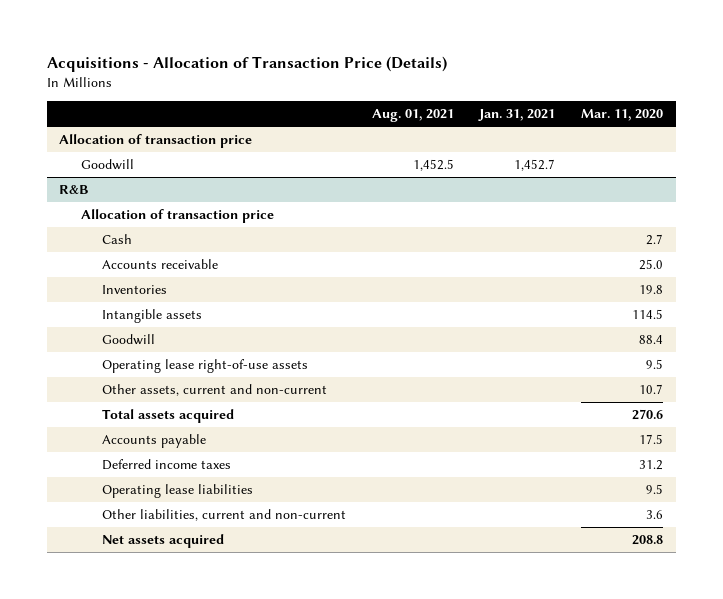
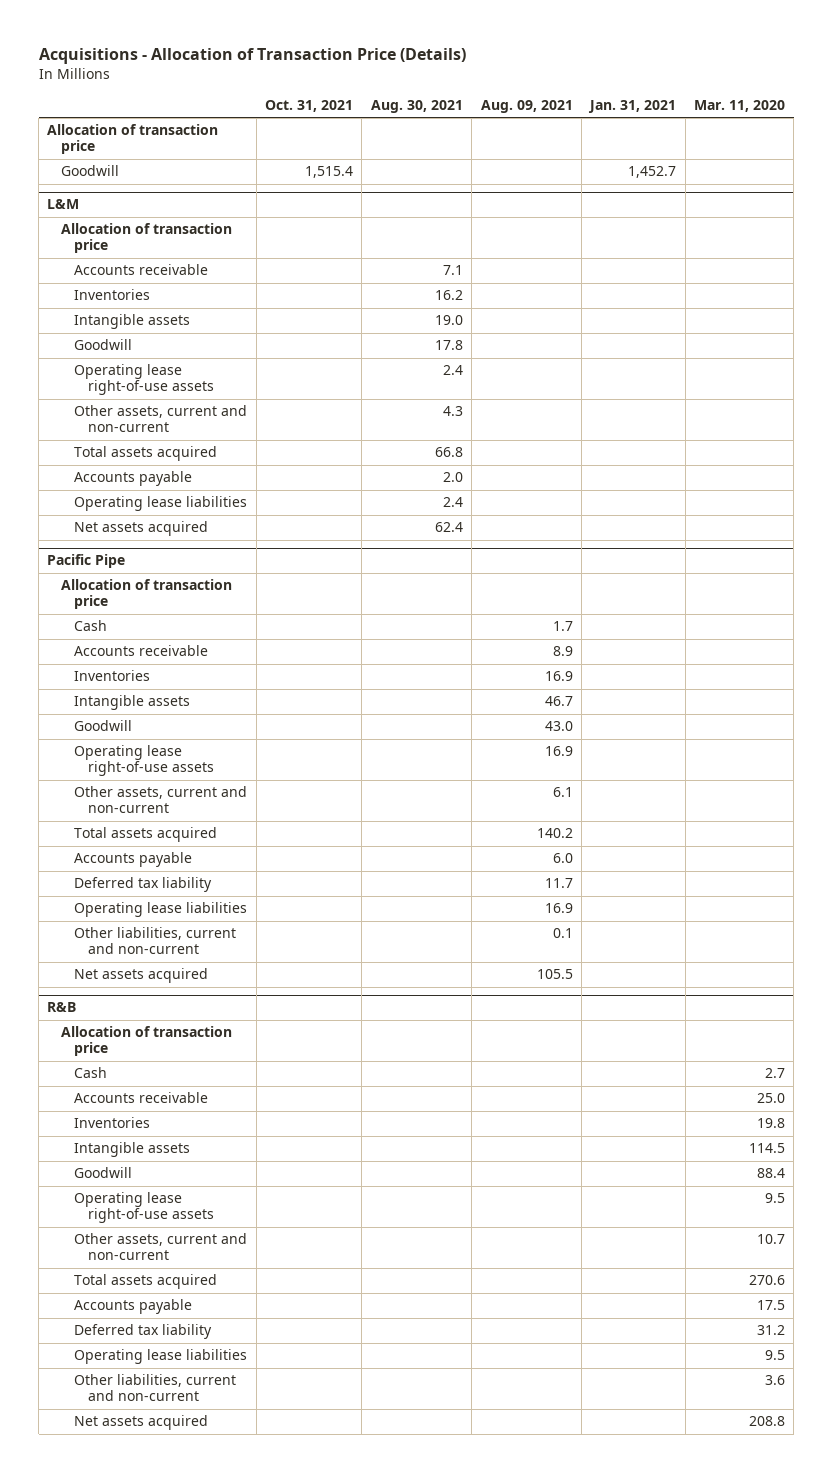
- | Aug. 01, 2021 | Jan. 31, 2021 | Mar. 11, 2020
+ | Oct. 31, 2021 | Aug. 30, 2021 | Aug. 09, 2021 | Jan. 31, 2021 | Mar. 11, 2020
+ L&M
+ Allocation of transaction price
+ Accounts receivable | | 7.1 | | |
+ Inventories | | 16.2 | | |
+ Intangible assets | | 19.0 | | |
+ Goodwill | | 17.8 | | |
+ Operating lease right-of-use assets | | 2.4 | | |
+ Other assets, current and non-current | | 4.3 | | |
+ Total assets acquired | | 66.8 | | |
+ Accounts payable | | 2.0 | | |
+ Operating lease liabilities | | 2.4 | | |
+ Net assets acquired | | 62.4 | | |
+ Pacific Pipe
+ Allocation of transaction price
+ Cash | | | 1.7 | |
+ Accounts receivable | | | 8.9 | |
+ Inventories | | | 16.9 | |
+ Intangible assets | | | 46.7 | |
+ Goodwill | | | 43.0 | |
+ Operating lease right-of-use assets | | | 16.9 | |
+ Other assets, current and non-current | | | 6.1 | |
+ Total assets acquired | | | 140.2 | |
+ Accounts payable | | | 6.0 | |
+ Deferred tax liability | | | 11.7 | |
+ Operating lease liabilities | | | 16.9 | |
+ Other liabilities, current and non-current | | | 0.1 | |
+ Net assets acquired | | | 105.5 | |
@ R&B
- Deferred income taxes | | | 31.2
+ Deferred tax liability | | | | | 31.2

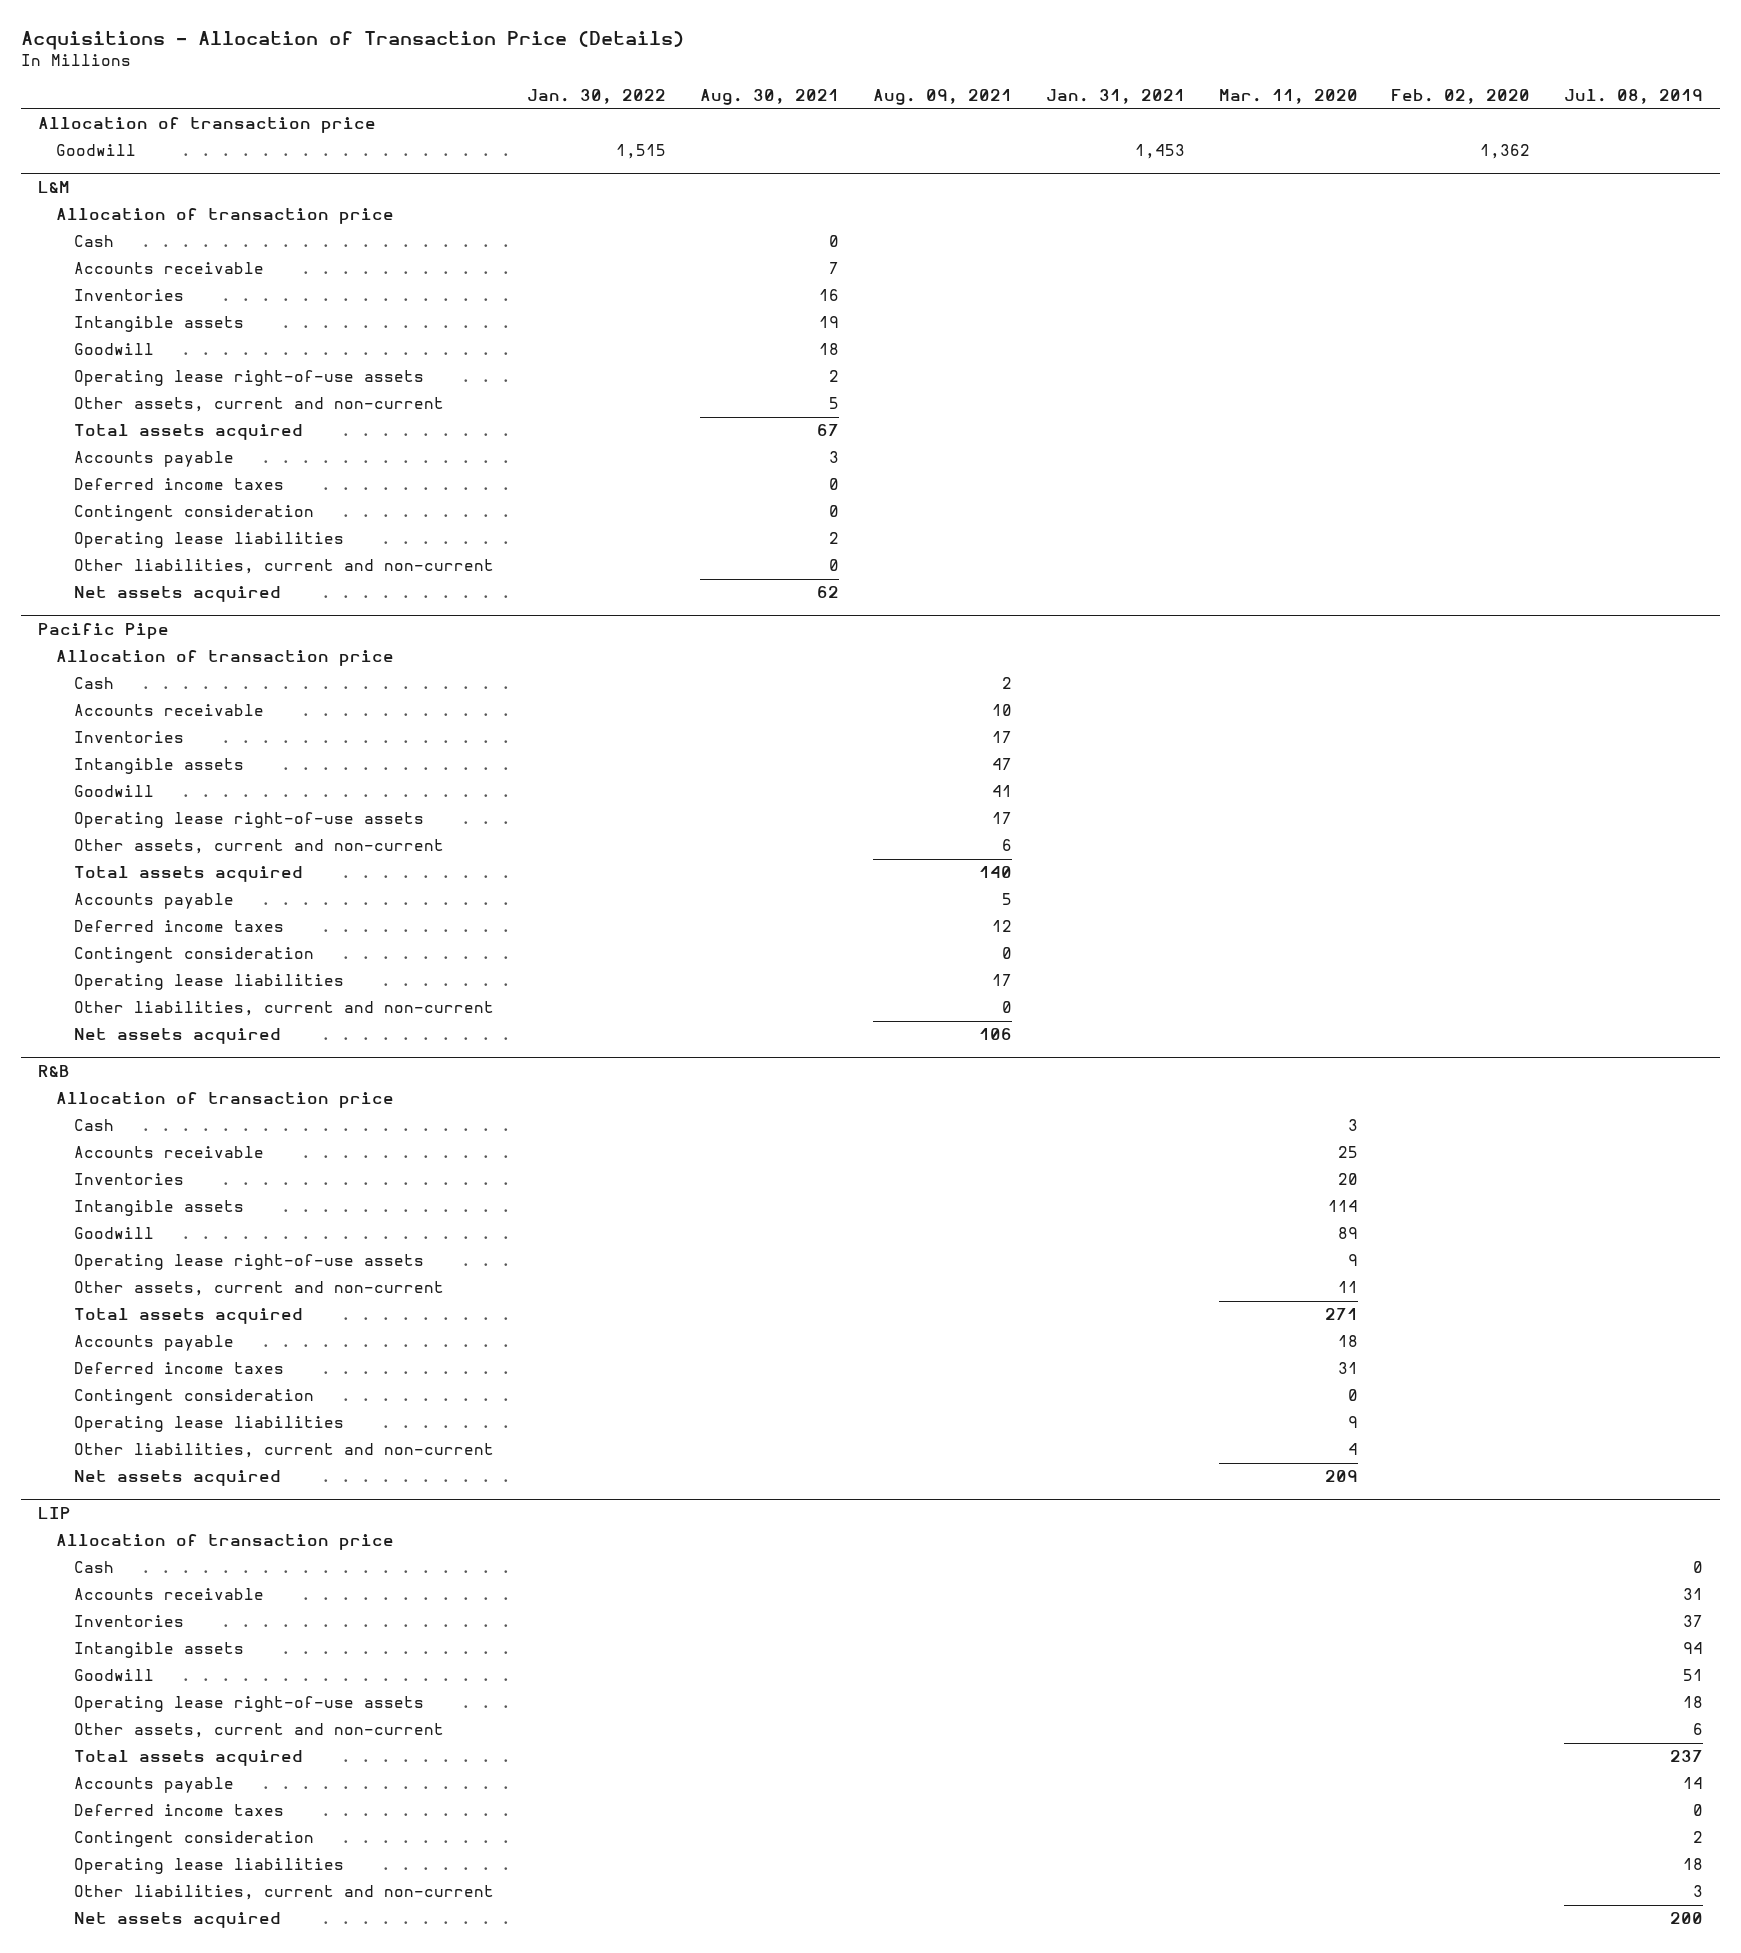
- | Oct. 31, 2021 | Aug. 30, 2021 | Aug. 09, 2021 | Jan. 31, 2021 | Mar. 11, 2020
+ | Jan. 30, 2022 | Aug. 30, 2021 | Aug. 09, 2021 | Jan. 31, 2021 | Mar. 11, 2020 | Feb. 02, 2020 | Jul. 08, 2019
- Goodwill | 1,515.4 | | | 1,452.7 |
+ Goodwill | 1,515 | | | 1,453 | | 1,362 |
@ L&M
- Accounts receivable | | 7.1 | | |
- Inventories | | 16.2 | | |
- Intangible assets | | 19.0 | | |
- Goodwill | | 17.8 | | |
- Operating lease right-of-use assets | | 2.4 | | |
- Other assets, current and non-current | | 4.3 | | |
- Total assets acquired | | 66.8 | | |
- Accounts payable | | 2.0 | | |
- Operating lease liabilities | | 2.4 | | |
- Net assets acquired | | 62.4 | | |
+ Cash | | 0 | | | | |
+ Accounts receivable | | 7 | | | | |
+ Inventories | | 16 | | | | |
+ Intangible assets | | 19 | | | | |
+ Goodwill | | 18 | | | | |
+ Operating lease right-of-use assets | | 2 | | | | |
+ Other assets, current and non-current | | 5 | | | | |
+ Total assets acquired | | 67 | | | | |
+ Accounts payable | | 3 | | | | |
+ Deferred income taxes | | 0 | | | | |
+ Contingent consideration | | 0 | | | | |
+ Operating lease liabilities | | 2 | | | | |
+ Other liabilities, current and non-current | | 0 | | | | |
+ Net assets acquired | | 62 | | | | |
@ Pacific Pipe
- Cash | | | 1.7 | |
- Accounts receivable | | | 8.9 | |
- Inventories | | | 16.9 | |
- Intangible assets | | | 46.7 | |
- Goodwill | | | 43.0 | |
- Operating lease right-of-use assets | | | 16.9 | |
- Other assets, current and non-current | | | 6.1 | |
- Total assets acquired | | | 140.2 | |
- Accounts payable | | | 6.0 | |
- Deferred tax liability | | | 11.7 | |
- Operating lease liabilities | | | 16.9 | |
- Other liabilities, current and non-current | | | 0.1 | |
- Net assets acquired | | | 105.5 | |
+ Cash | | | 2 | | | |
+ Accounts receivable | | | 10 | | | |
+ Inventories | | | 17 | | | |
+ Intangible assets | | | 47 | | | |
+ Goodwill | | | 41 | | | |
+ Operating lease right-of-use assets | | | 17 | | | |
+ Other assets, current and non-current | | | 6 | | | |
+ Total assets acquired | | | 140 | | | |
+ Accounts payable | | | 5 | | | |
+ Deferred income taxes | | | 12 | | | |
+ Contingent consideration | | | 0 | | | |
+ Operating lease liabilities | | | 17 | | | |
+ Other liabilities, current and non-current | | | 0 | | | |
+ Net assets acquired | | | 106 | | | |
@ R&B
- Cash | | | | | 2.7
- Accounts receivable | | | | | 25.0
- Inventories | | | | | 19.8
- Intangible assets | | | | | 114.5
- Goodwill | | | | | 88.4
- Operating lease right-of-use assets | | | | | 9.5
- Other assets, current and non-current | | | | | 10.7
- Total assets acquired | | | | | 270.6
- Accounts payable | | | | | 17.5
- Deferred tax liability | | | | | 31.2
- Operating lease liabilities | | | | | 9.5
- Other liabilities, current and non-current | | | | | 3.6
- Net assets acquired | | | | | 208.8
+ Cash | | | | | 3 | |
+ Accounts receivable | | | | | 25 | |
+ Inventories | | | | | 20 | |
+ Intangible assets | | | | | 114 | |
+ Goodwill | | | | | 89 | |
+ Operating lease right-of-use assets | | | | | 9 | |
+ Other assets, current and non-current | | | | | 11 | |
+ Total assets acquired | | | | | 271 | |
+ Accounts payable | | | | | 18 | |
+ Deferred income taxes | | | | | 31 | |
+ Contingent consideration | | | | | 0 | |
+ Operating lease liabilities | | | | | 9 | |
+ Other liabilities, current and non-current | | | | | 4 | |
+ Net assets acquired | | | | | 209 | |
+ LIP
+ Allocation of transaction price
+ Cash | | | | | | | 0
+ Accounts receivable | | | | | | | 31
+ Inventories | | | | | | | 37
+ Intangible assets | | | | | | | 94
+ Goodwill | | | | | | | 51
+ Operating lease right-of-use assets | | | | | | | 18
+ Other assets, current and non-current | | | | | | | 6
+ Total assets acquired | | | | | | | 237
+ Accounts payable | | | | | | | 14
+ Deferred income taxes | | | | | | | 0
+ Contingent consideration | | | | | | | 2
+ Operating lease liabilities | | | | | | | 18
+ Other liabilities, current and non-current | | | | | | | 3
+ Net assets acquired | | | | | | | 200

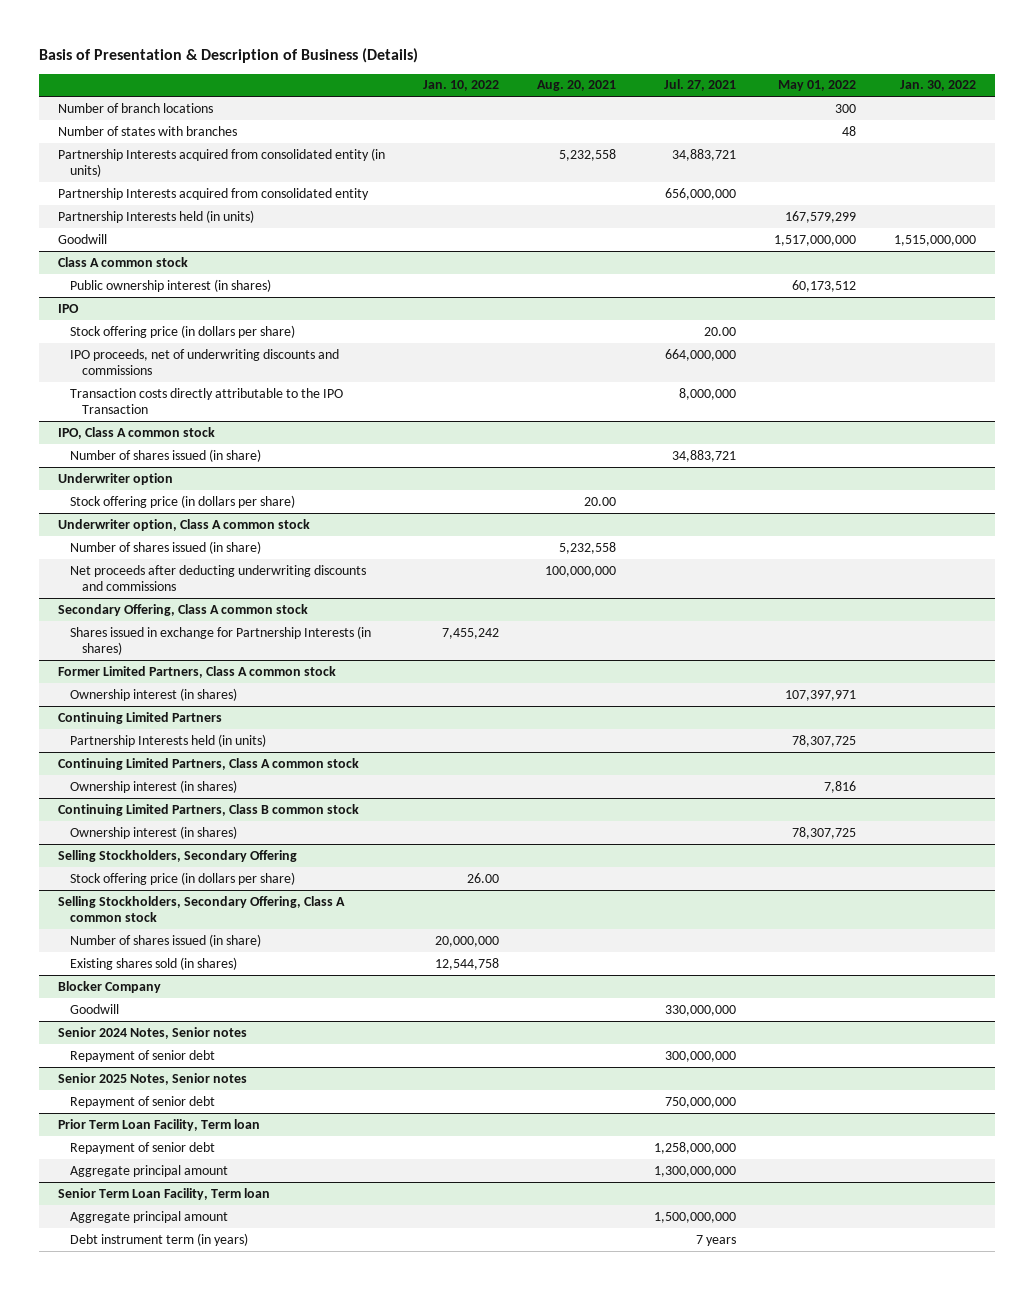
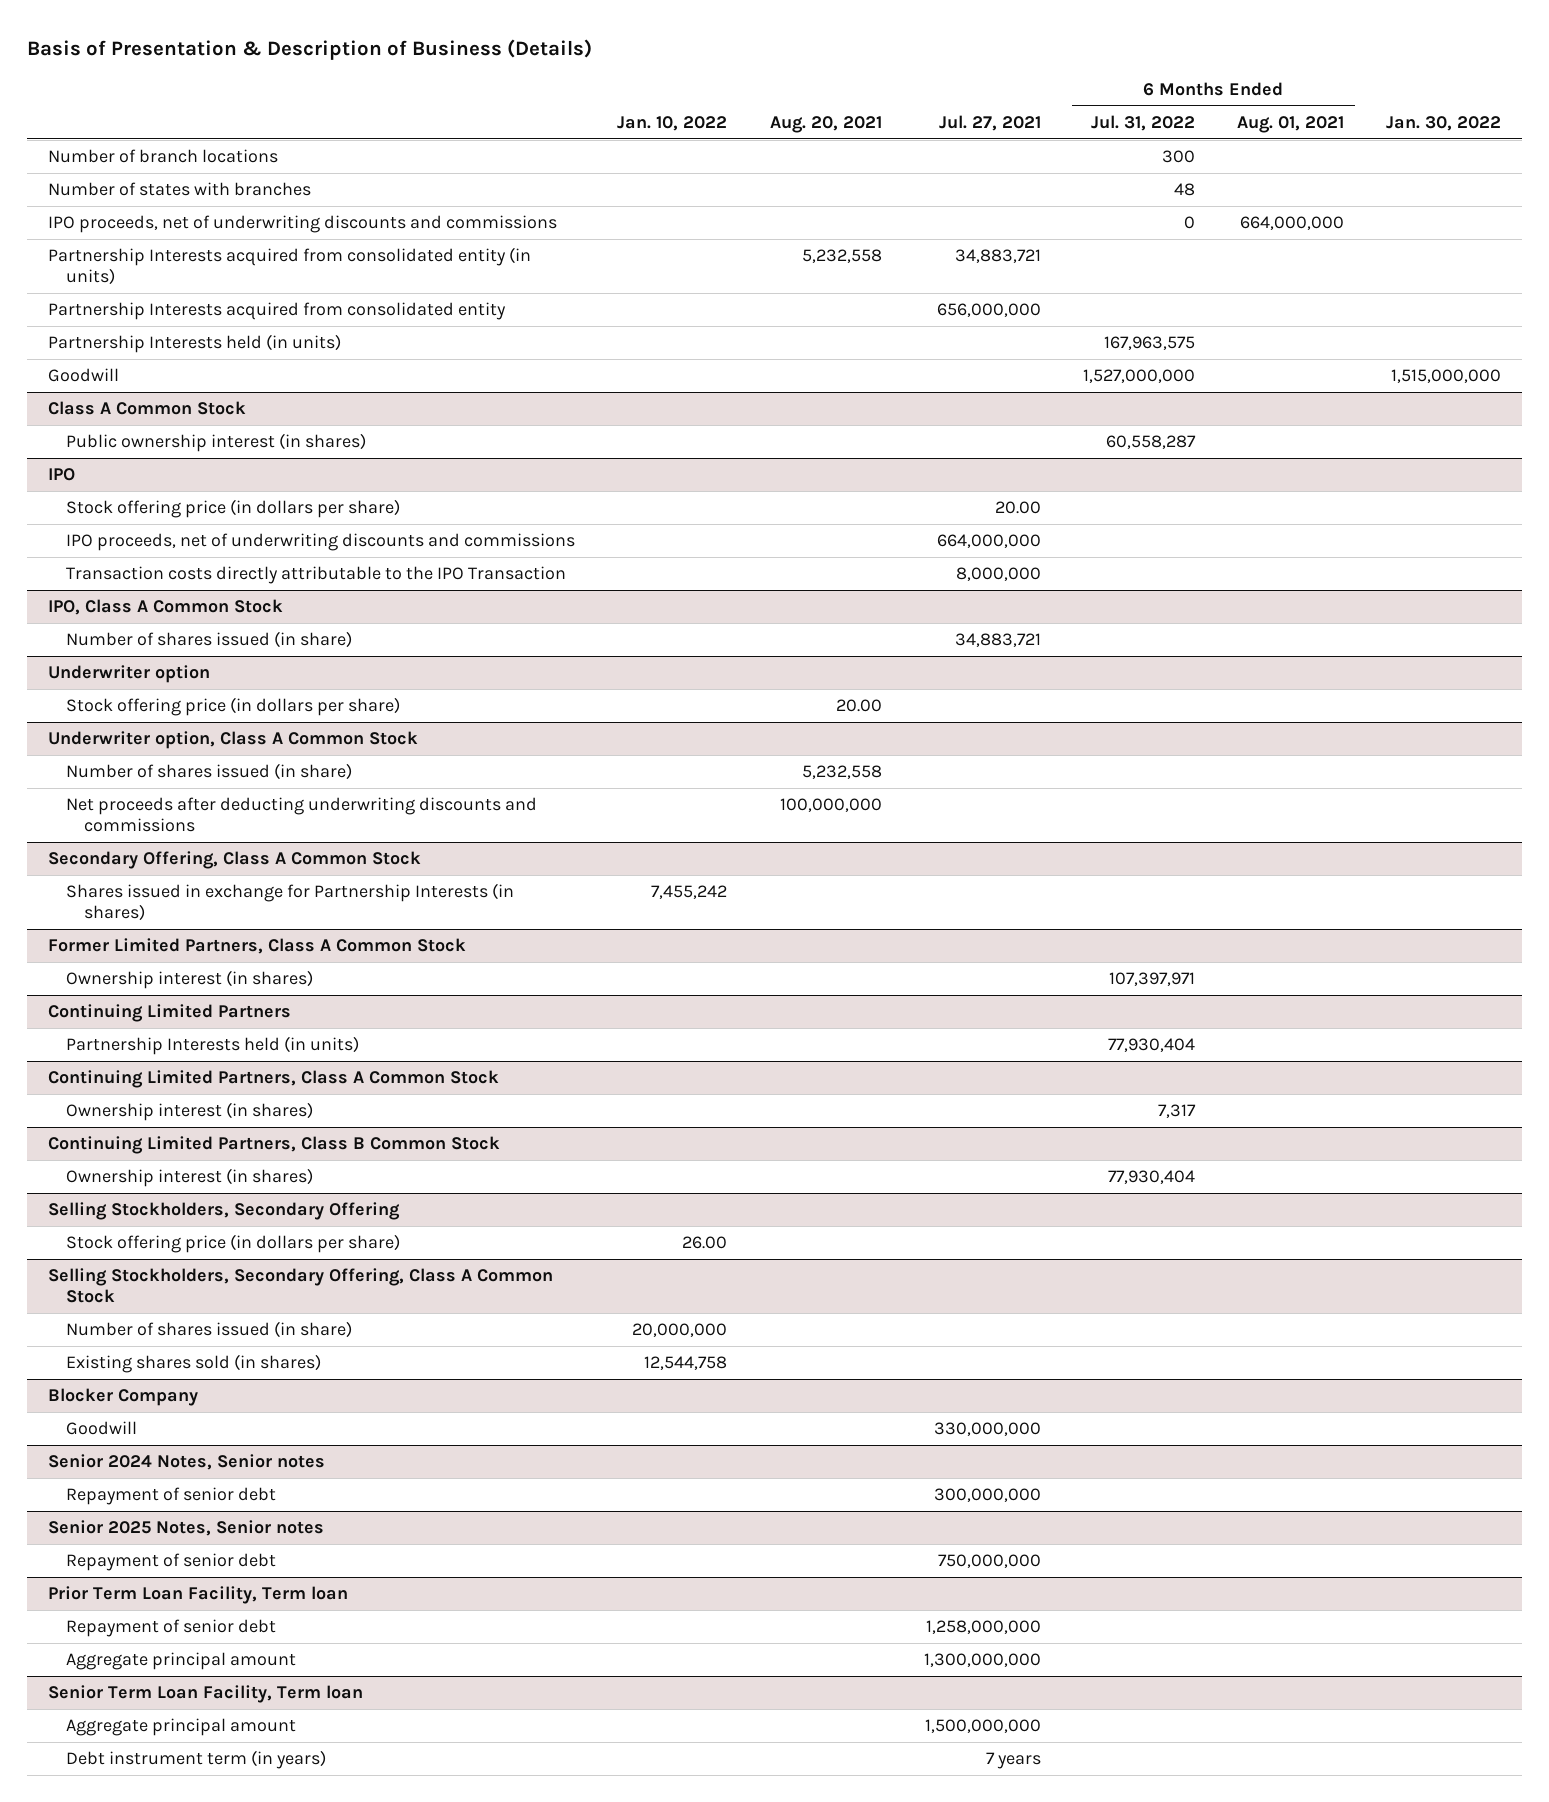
- | Jan. 10, 2022 | Aug. 20, 2021 | Jul. 27, 2021 | May 01, 2022 | Jan. 30, 2022
+ | Jan. 10, 2022 | Aug. 20, 2021 | Jul. 27, 2021 | 6 Months Ended Jul. 31, 2022 | 6 Months Ended Aug. 01, 2021 | Jan. 30, 2022
+ IPO proceeds, net of underwriting discounts and commissions | | | | 0 | 664,000,000 |
- Class A common stock
+ Class A Common Stock
- IPO, Class A common stock
+ IPO, Class A Common Stock
- Underwriter option, Class A common stock
+ Underwriter option, Class A Common Stock
- Secondary Offering, Class A common stock
+ Secondary Offering, Class A Common Stock
- Former Limited Partners, Class A common stock
+ Former Limited Partners, Class A Common Stock
- Continuing Limited Partners, Class A common stock
+ Continuing Limited Partners, Class A Common Stock
- Continuing Limited Partners, Class B common stock
+ Continuing Limited Partners, Class B Common Stock
- Selling Stockholders, Secondary Offering, Class A common stock
+ Selling Stockholders, Secondary Offering, Class A Common Stock

